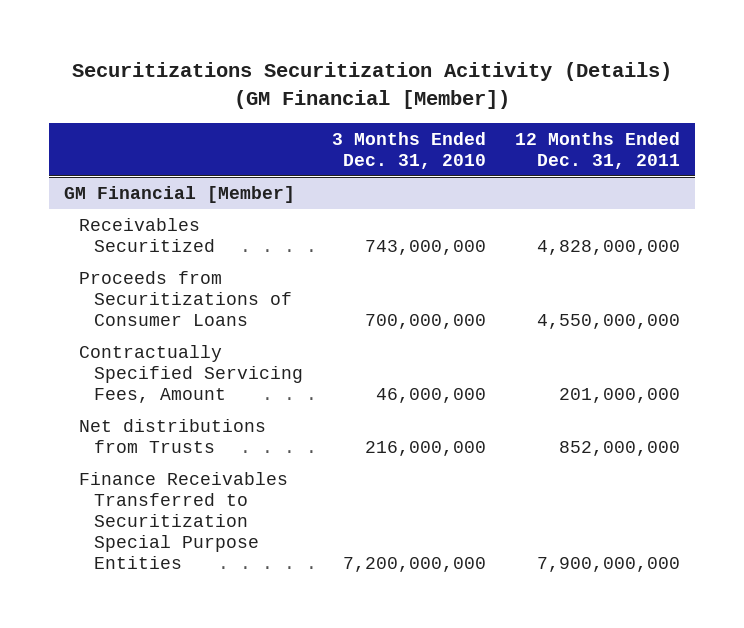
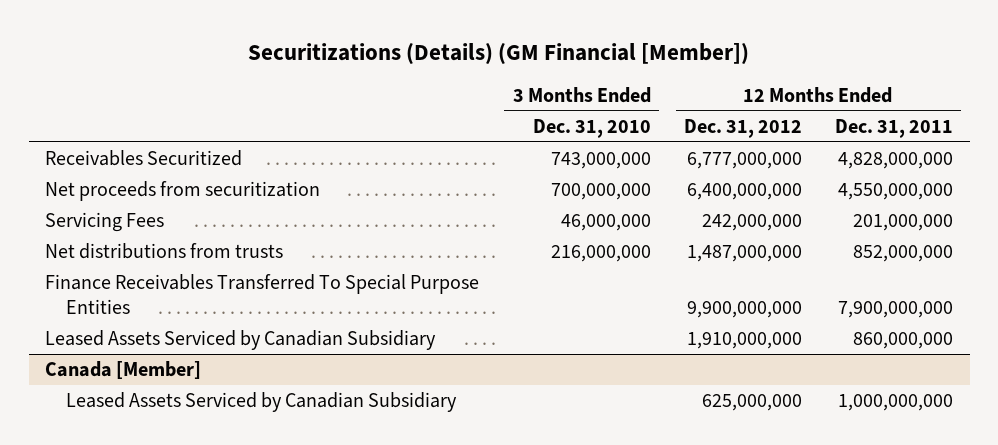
- Securitizations Securitization Acitivity (Details) (GM Financial [Member])
+ Securitizations (Details) (GM Financial [Member])
- | 3 Months Ended Dec. 31, 2010 | 12 Months Ended Dec. 31, 2011
+ | 3 Months Ended Dec. 31, 2010 | 12 Months Ended Dec. 31, 2012 | 12 Months Ended Dec. 31, 2011
- GM Financial [Member]
- Proceeds from Securitizations of Consumer Loans | 700,000,000 | 4,550,000,000
- Contractually Specified Servicing Fees, Amount | 46,000,000 | 201,000,000
- Net distributions from Trusts | 216,000,000 | 852,000,000
- Finance Receivables Transferred to Securitization Special Purpose Entities | 7,200,000,000 | 7,900,000,000
+ Net proceeds from securitization | 700,000,000 | 6,400,000,000 | 4,550,000,000
+ Servicing Fees | 46,000,000 | 242,000,000 | 201,000,000
+ Net distributions from trusts | 216,000,000 | 1,487,000,000 | 852,000,000
+ Finance Receivables Transferred To Special Purpose Entities | | 9,900,000,000 | 7,900,000,000
+ Leased Assets Serviced by Canadian Subsidiary | | 1,910,000,000 | 860,000,000
+ Canada [Member]
+ Leased Assets Serviced by Canadian Subsidiary | | 625,000,000 | 1,000,000,000

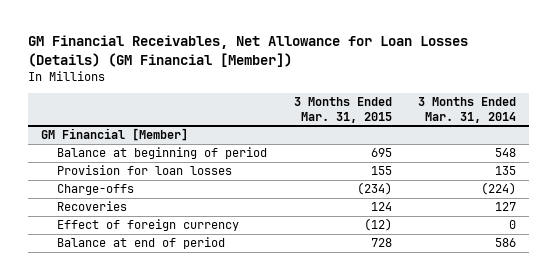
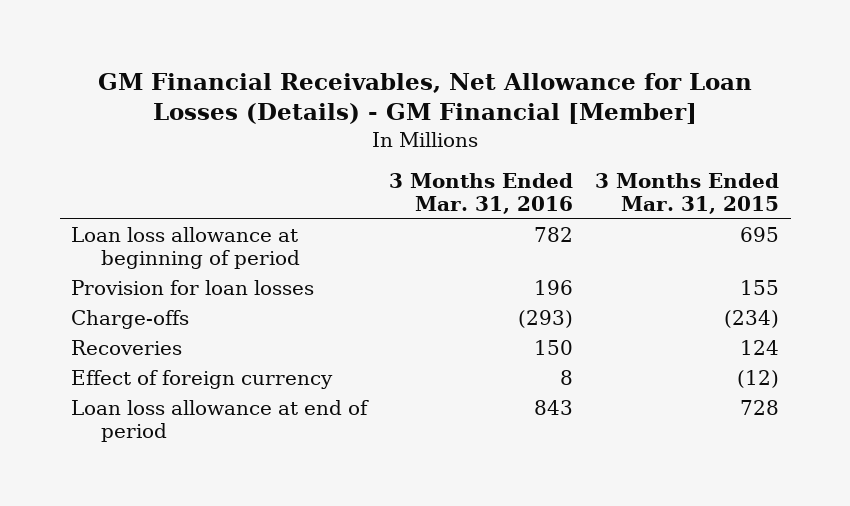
- GM Financial Receivables, Net Allowance for Loan Losses (Details) (GM Financial [Member])
+ GM Financial Receivables, Net Allowance for Loan Losses (Details) - GM Financial [Member]
- | 3 Months Ended Mar. 31, 2015 | 3 Months Ended Mar. 31, 2014
+ | 3 Months Ended Mar. 31, 2016 | 3 Months Ended Mar. 31, 2015
- GM Financial [Member]
- Balance at beginning of period | 695 | 548
+ Loan loss allowance at beginning of period | 782 | 695
- Balance at end of period | 728 | 586
+ Loan loss allowance at end of period | 843 | 728

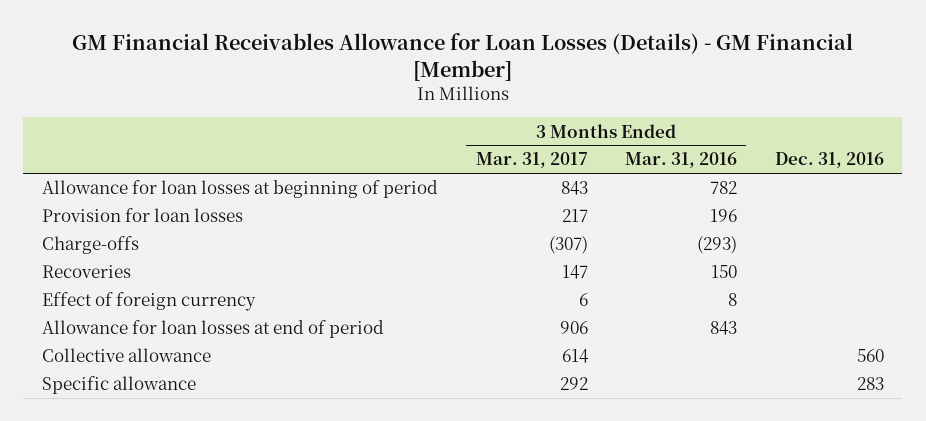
- GM Financial Receivables, Net Allowance for Loan Losses (Details) - GM Financial [Member]
+ GM Financial Receivables Allowance for Loan Losses (Details) - GM Financial [Member]
- | 3 Months Ended Mar. 31, 2016 | 3 Months Ended Mar. 31, 2015
+ | 3 Months Ended Mar. 31, 2017 | 3 Months Ended Mar. 31, 2016 | Dec. 31, 2016
- Loan loss allowance at beginning of period | 782 | 695
+ Allowance for loan losses at beginning of period | 843 | 782 |
- Loan loss allowance at end of period | 843 | 728
+ Allowance for loan losses at end of period | 906 | 843 |
+ Collective allowance | 614 | | 560
+ Specific allowance | 292 | | 283

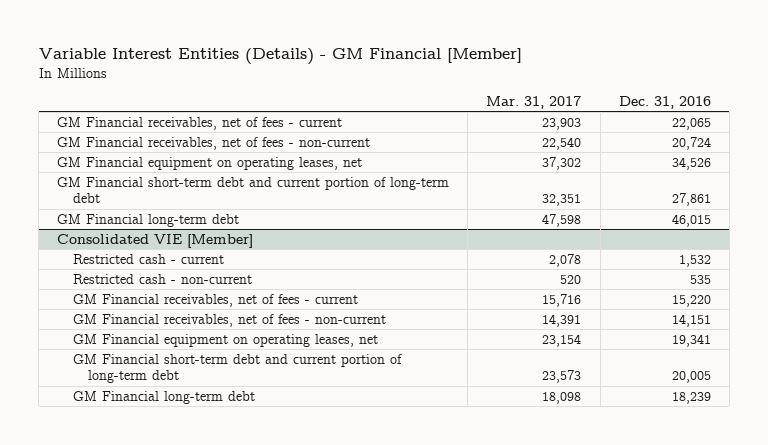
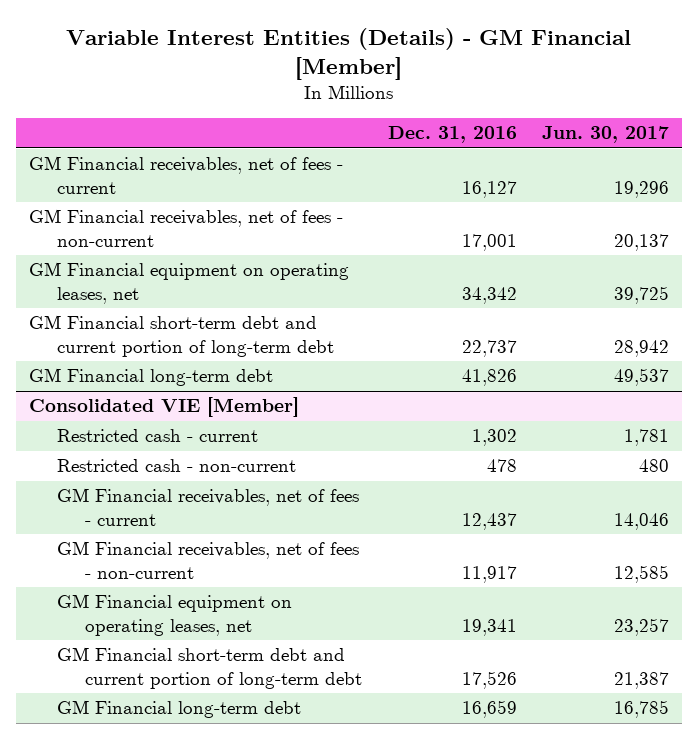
- | Mar. 31, 2017 | Dec. 31, 2016
+ | Dec. 31, 2016 | Jun. 30, 2017
- GM Financial receivables, net of fees - current | 23,903 | 22,065
- GM Financial receivables, net of fees - non-current | 22,540 | 20,724
- GM Financial equipment on operating leases, net | 37,302 | 34,526
- GM Financial short-term debt and current portion of long-term debt | 32,351 | 27,861
- GM Financial long-term debt | 47,598 | 46,015
+ GM Financial receivables, net of fees - current | 16,127 | 19,296
+ GM Financial receivables, net of fees - non-current | 17,001 | 20,137
+ GM Financial equipment on operating leases, net | 34,342 | 39,725
+ GM Financial short-term debt and current portion of long-term debt | 22,737 | 28,942
+ GM Financial long-term debt | 41,826 | 49,537
@ Consolidated VIE [Member]
- Restricted cash - current | 2,078 | 1,532
- Restricted cash - non-current | 520 | 535
- GM Financial receivables, net of fees - current | 15,716 | 15,220
- GM Financial receivables, net of fees - non-current | 14,391 | 14,151
+ Restricted cash - current | 1,302 | 1,781
+ Restricted cash - non-current | 478 | 480
+ GM Financial receivables, net of fees - current | 12,437 | 14,046
+ GM Financial receivables, net of fees - non-current | 11,917 | 12,585
- GM Financial short-term debt and current portion of long-term debt | 23,573 | 20,005
- GM Financial long-term debt | 18,098 | 18,239
+ GM Financial short-term debt and current portion of long-term debt | 17,526 | 21,387
+ GM Financial long-term debt | 16,659 | 16,785

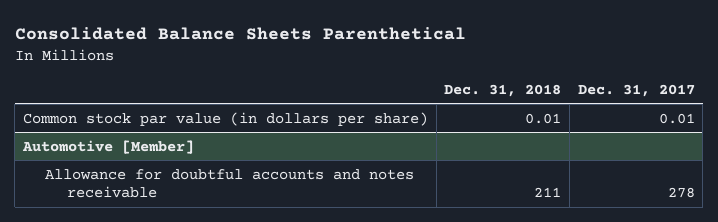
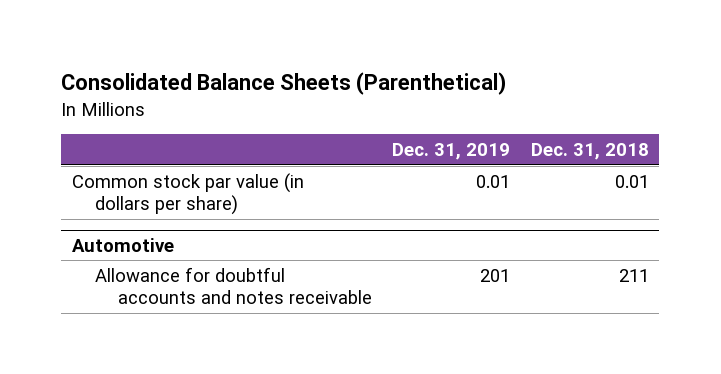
- Consolidated Balance Sheets Parenthetical
+ Consolidated Balance Sheets (Parenthetical)
- | Dec. 31, 2018 | Dec. 31, 2017
+ | Dec. 31, 2019 | Dec. 31, 2018
- Automotive [Member]
+ Automotive

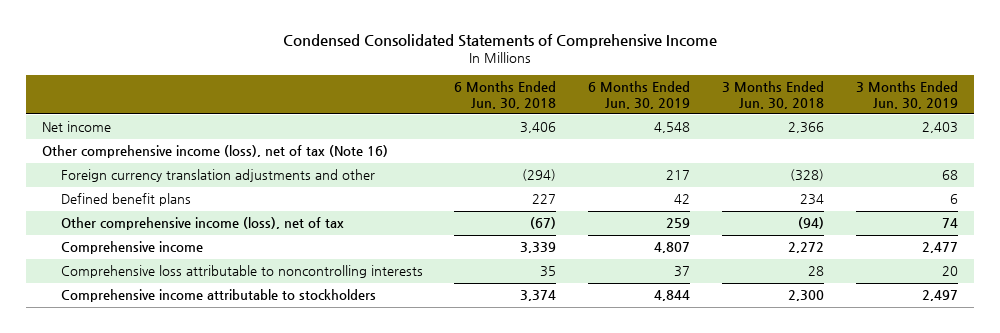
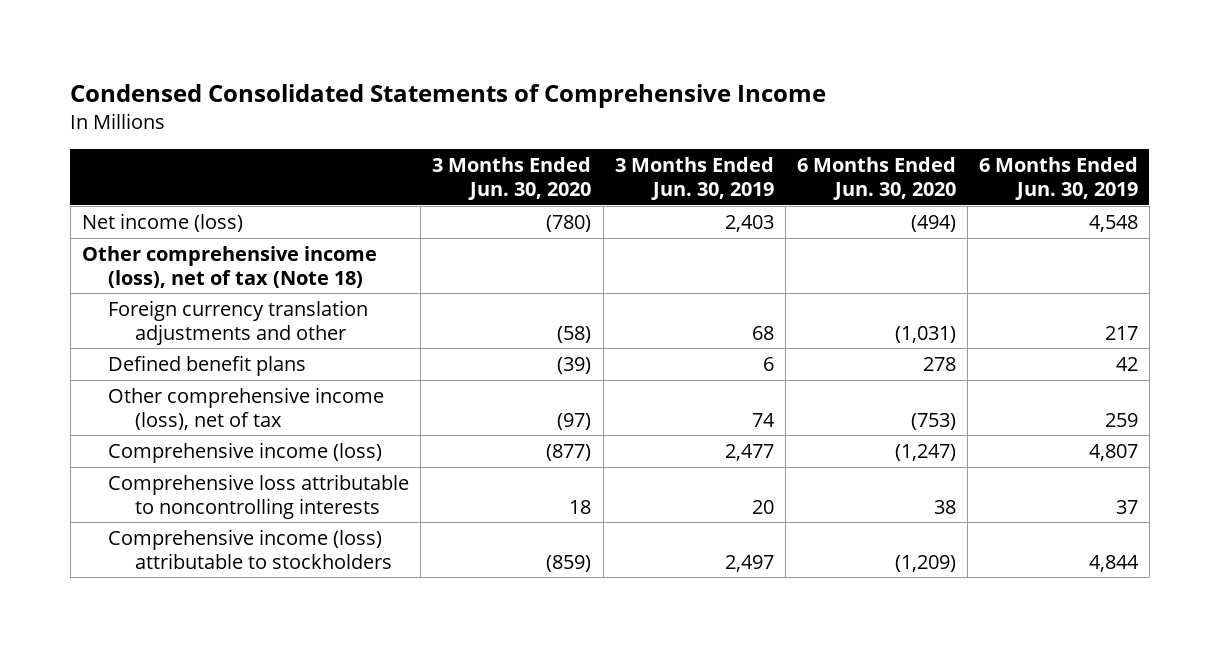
- | 6 Months Ended Jun. 30, 2018 | 6 Months Ended Jun. 30, 2019 | 3 Months Ended Jun. 30, 2018 | 3 Months Ended Jun. 30, 2019
+ | 3 Months Ended Jun. 30, 2020 | 3 Months Ended Jun. 30, 2019 | 6 Months Ended Jun. 30, 2020 | 6 Months Ended Jun. 30, 2019
- Net income | 3,406 | 4,548 | 2,366 | 2,403
- Other comprehensive income (loss), net of tax (Note 16)
+ Net income (loss) | (780) | 2,403 | (494) | 4,548
+ Other comprehensive income (loss), net of tax (Note 18)
- Comprehensive income | 3,339 | 4,807 | 2,272 | 2,477
+ Comprehensive income (loss) | (877) | 2,477 | (1,247) | 4,807
- Comprehensive income attributable to stockholders | 3,374 | 4,844 | 2,300 | 2,497
+ Comprehensive income (loss) attributable to stockholders | (859) | 2,497 | (1,209) | 4,844

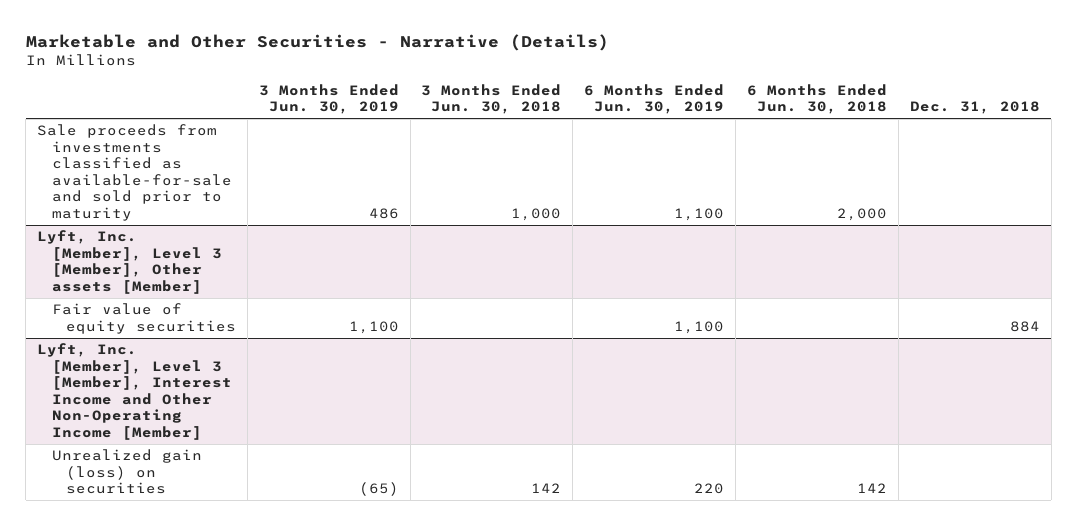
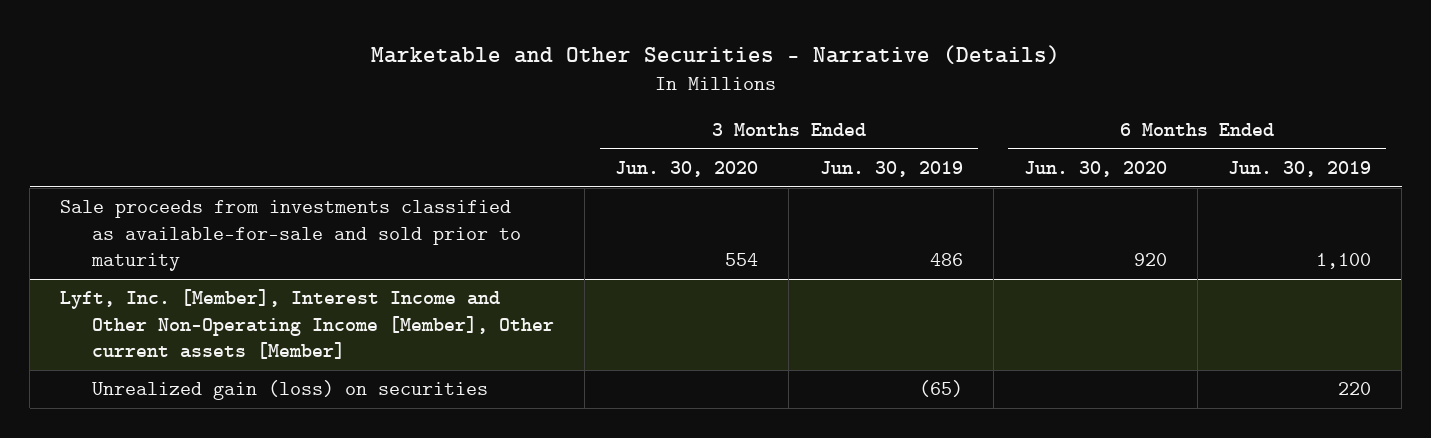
- | 3 Months Ended Jun. 30, 2019 | 3 Months Ended Jun. 30, 2018 | 6 Months Ended Jun. 30, 2019 | 6 Months Ended Jun. 30, 2018 | Dec. 31, 2018
+ | 3 Months Ended Jun. 30, 2020 | 3 Months Ended Jun. 30, 2019 | 6 Months Ended Jun. 30, 2020 | 6 Months Ended Jun. 30, 2019
- Lyft, Inc. [Member], Level 3 [Member], Other assets [Member]
- Fair value of equity securities | 1,100 | | 1,100 | | 884
- Lyft, Inc. [Member], Level 3 [Member], Interest Income and Other Non-Operating Income [Member]
+ Lyft, Inc. [Member], Interest Income and Other Non-Operating Income [Member], Other current assets [Member]

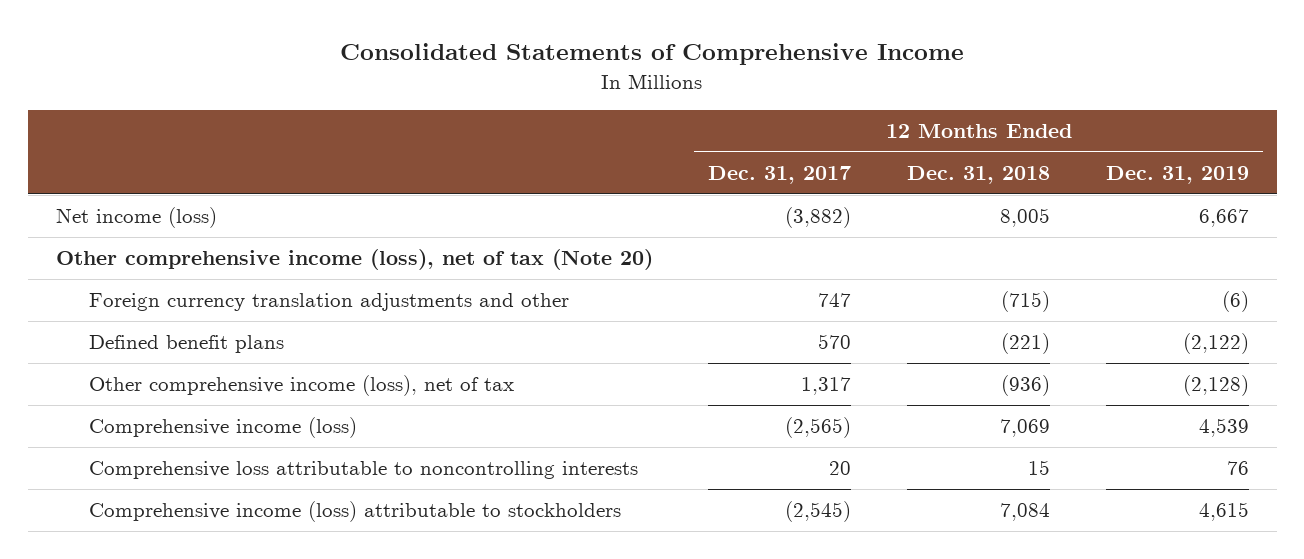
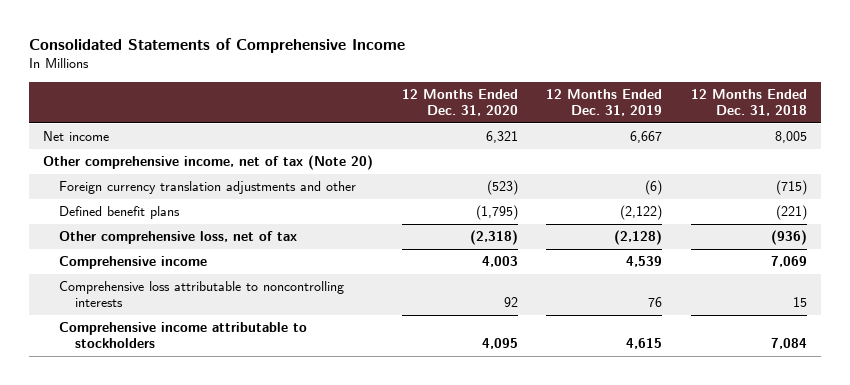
- | 12 Months Ended Dec. 31, 2017 | 12 Months Ended Dec. 31, 2018 | 12 Months Ended Dec. 31, 2019
+ | 12 Months Ended Dec. 31, 2020 | 12 Months Ended Dec. 31, 2019 | 12 Months Ended Dec. 31, 2018
- Net income (loss) | (3,882) | 8,005 | 6,667
- Other comprehensive income (loss), net of tax (Note 20)
+ Net income | 6,321 | 6,667 | 8,005
+ Other comprehensive income, net of tax (Note 20)
- Other comprehensive income (loss), net of tax | 1,317 | (936) | (2,128)
- Comprehensive income (loss) | (2,565) | 7,069 | 4,539
+ Other comprehensive loss, net of tax | (2,318) | (2,128) | (936)
+ Comprehensive income | 4,003 | 4,539 | 7,069
- Comprehensive income (loss) attributable to stockholders | (2,545) | 7,084 | 4,615
+ Comprehensive income attributable to stockholders | 4,095 | 4,615 | 7,084

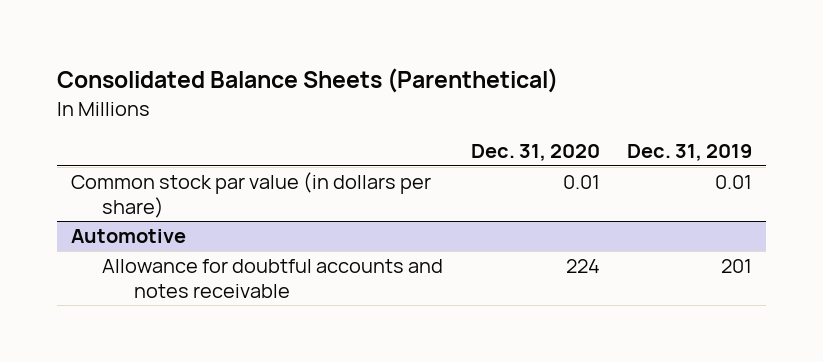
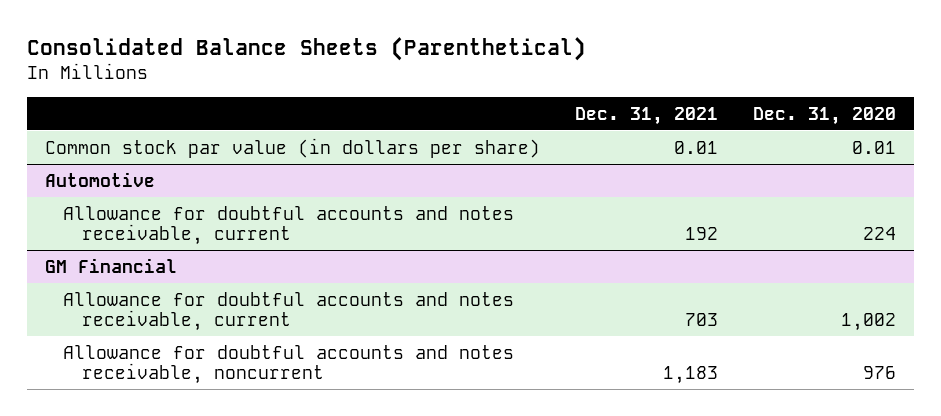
- | Dec. 31, 2020 | Dec. 31, 2019
+ | Dec. 31, 2021 | Dec. 31, 2020
@ Automotive
- Allowance for doubtful accounts and notes receivable | 224 | 201
+ Allowance for doubtful accounts and notes receivable, current | 192 | 224
+ GM Financial
+ Allowance for doubtful accounts and notes receivable, current | 703 | 1,002
+ Allowance for doubtful accounts and notes receivable, noncurrent | 1,183 | 976

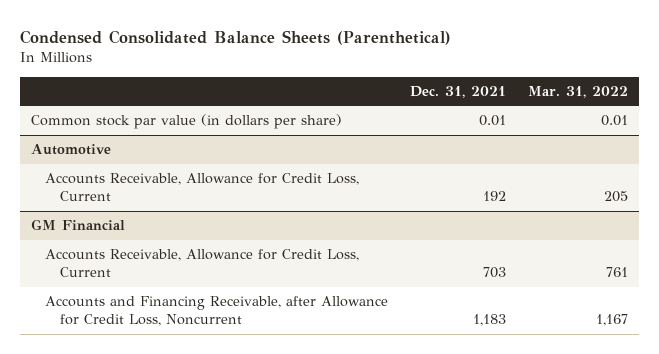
- Consolidated Balance Sheets (Parenthetical)
+ Condensed Consolidated Balance Sheets (Parenthetical)
- | Dec. 31, 2021 | Dec. 31, 2020
+ | Dec. 31, 2021 | Mar. 31, 2022
@ Automotive
- Allowance for doubtful accounts and notes receivable, current | 192 | 224
+ Accounts Receivable, Allowance for Credit Loss, Current | 192 | 205
@ GM Financial
- Allowance for doubtful accounts and notes receivable, current | 703 | 1,002
- Allowance for doubtful accounts and notes receivable, noncurrent | 1,183 | 976
+ Accounts Receivable, Allowance for Credit Loss, Current | 703 | 761
+ Accounts and Financing Receivable, after Allowance for Credit Loss, Noncurrent | 1,183 | 1,167

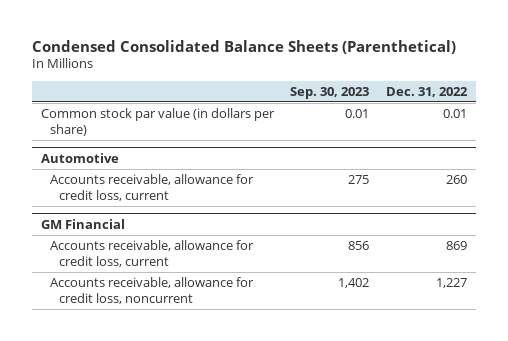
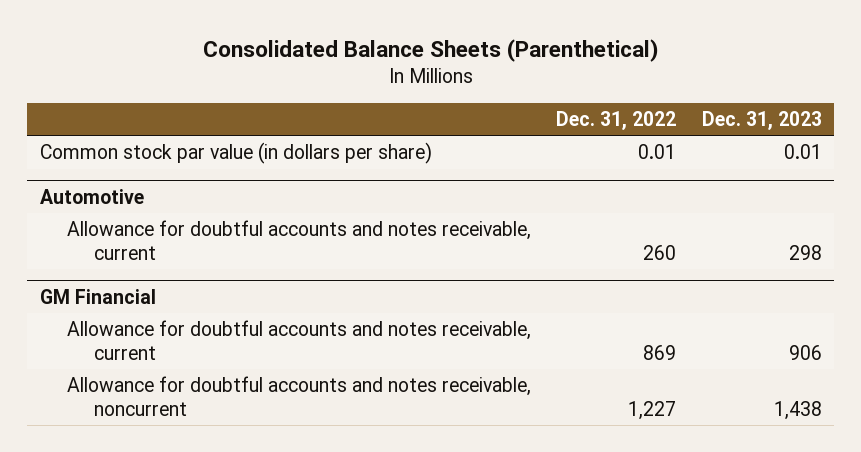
- Condensed Consolidated Balance Sheets (Parenthetical)
+ Consolidated Balance Sheets (Parenthetical)
- | Sep. 30, 2023 | Dec. 31, 2022
+ | Dec. 31, 2022 | Dec. 31, 2023
@ Automotive
- Accounts receivable, allowance for credit loss, current | 275 | 260
+ Allowance for doubtful accounts and notes receivable, current | 260 | 298
@ GM Financial
- Accounts receivable, allowance for credit loss, current | 856 | 869
- Accounts receivable, allowance for credit loss, noncurrent | 1,402 | 1,227
+ Allowance for doubtful accounts and notes receivable, current | 869 | 906
+ Allowance for doubtful accounts and notes receivable, noncurrent | 1,227 | 1,438

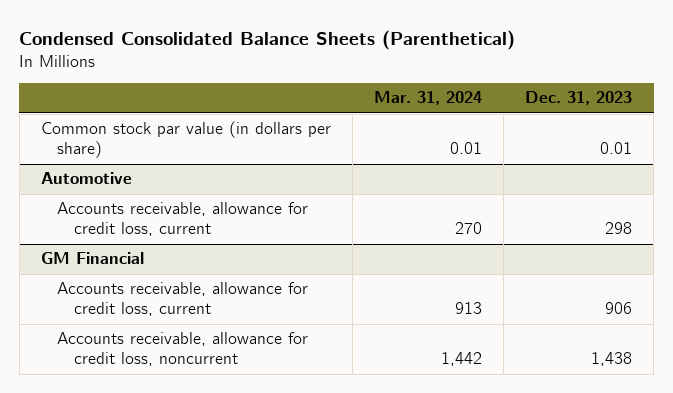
- Consolidated Balance Sheets (Parenthetical)
+ Condensed Consolidated Balance Sheets (Parenthetical)
- | Dec. 31, 2022 | Dec. 31, 2023
+ | Mar. 31, 2024 | Dec. 31, 2023
@ Automotive
- Allowance for doubtful accounts and notes receivable, current | 260 | 298
+ Accounts receivable, allowance for credit loss, current | 270 | 298
@ GM Financial
- Allowance for doubtful accounts and notes receivable, current | 869 | 906
- Allowance for doubtful accounts and notes receivable, noncurrent | 1,227 | 1,438
+ Accounts receivable, allowance for credit loss, current | 913 | 906
+ Accounts receivable, allowance for credit loss, noncurrent | 1,442 | 1,438

